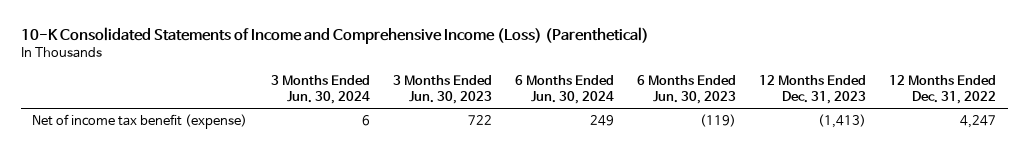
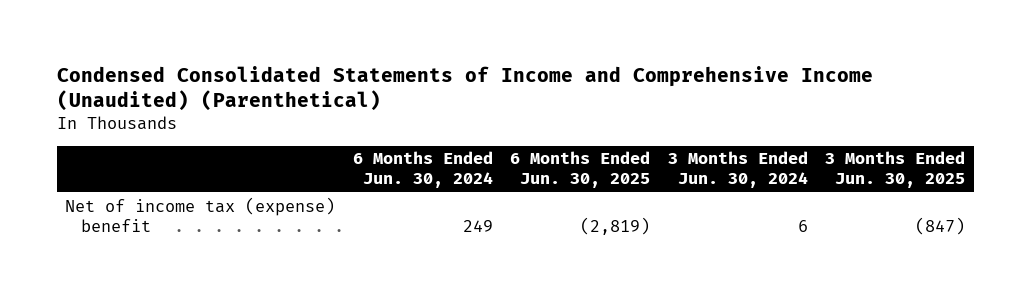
- 10-K Consolidated Statements of Income and Comprehensive Income (Loss) (Parenthetical)
+ Condensed Consolidated Statements of Income and Comprehensive Income (Unaudited) (Parenthetical)
- | 3 Months Ended Jun. 30, 2024 | 3 Months Ended Jun. 30, 2023 | 6 Months Ended Jun. 30, 2024 | 6 Months Ended Jun. 30, 2023 | 12 Months Ended Dec. 31, 2023 | 12 Months Ended Dec. 31, 2022
+ | 6 Months Ended Jun. 30, 2024 | 6 Months Ended Jun. 30, 2025 | 3 Months Ended Jun. 30, 2024 | 3 Months Ended Jun. 30, 2025
- Net of income tax benefit (expense) | 6 | 722 | 249 | (119) | (1,413) | 4,247
+ Net of income tax (expense) benefit | 249 | (2,819) | 6 | (847)

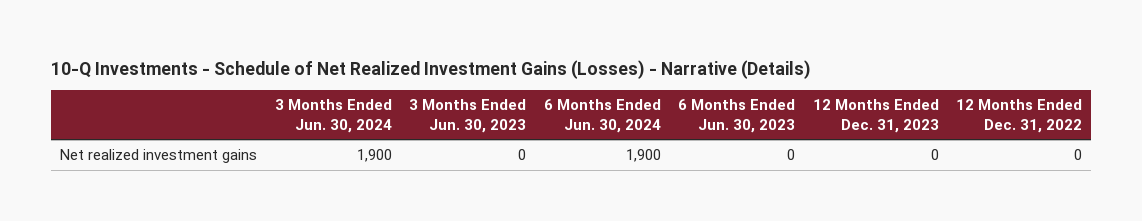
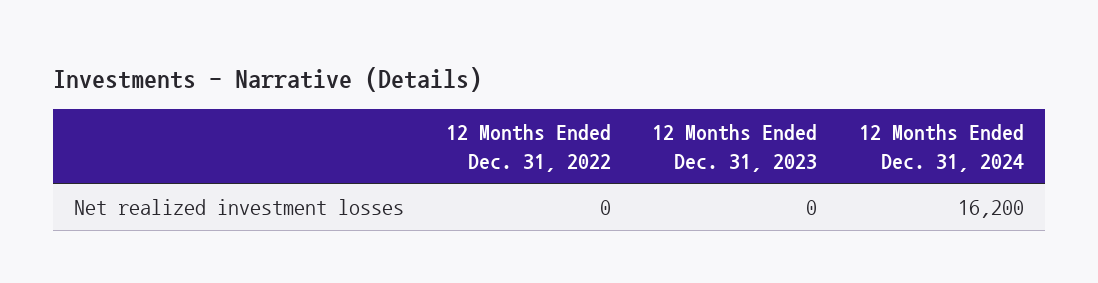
- 10-Q Investments - Schedule of Net Realized Investment Gains (Losses) - Narrative (Details)
+ Investments - Narrative (Details)
- | 3 Months Ended Jun. 30, 2024 | 3 Months Ended Jun. 30, 2023 | 6 Months Ended Jun. 30, 2024 | 6 Months Ended Jun. 30, 2023 | 12 Months Ended Dec. 31, 2023 | 12 Months Ended Dec. 31, 2022
+ | 12 Months Ended Dec. 31, 2022 | 12 Months Ended Dec. 31, 2023 | 12 Months Ended Dec. 31, 2024
- Net realized investment gains | 1,900 | 0 | 1,900 | 0 | 0 | 0
+ Net realized investment losses | 0 | 0 | 16,200

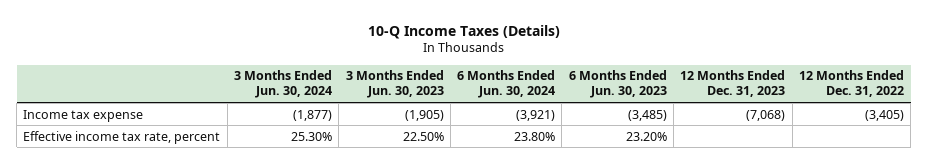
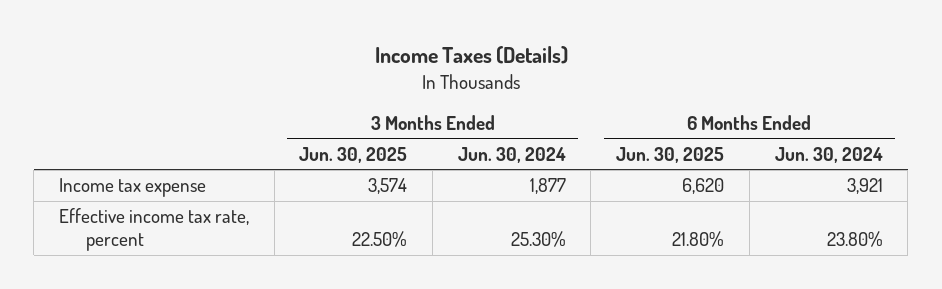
- 10-Q Income Taxes (Details)
+ Income Taxes (Details)
- | 3 Months Ended Jun. 30, 2024 | 3 Months Ended Jun. 30, 2023 | 6 Months Ended Jun. 30, 2024 | 6 Months Ended Jun. 30, 2023 | 12 Months Ended Dec. 31, 2023 | 12 Months Ended Dec. 31, 2022
+ | 3 Months Ended Jun. 30, 2025 | 3 Months Ended Jun. 30, 2024 | 6 Months Ended Jun. 30, 2025 | 6 Months Ended Jun. 30, 2024
- Income tax expense | (1,877) | (1,905) | (3,921) | (3,485) | (7,068) | (3,405)
+ Income tax expense | 3,574 | 1,877 | 6,620 | 3,921

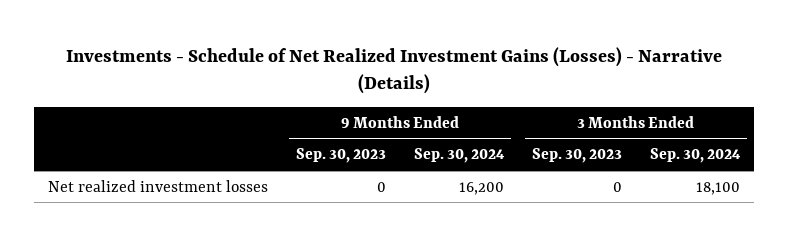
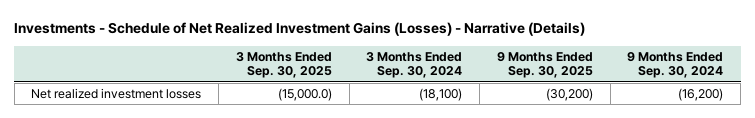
- | 9 Months Ended Sep. 30, 2023 | 9 Months Ended Sep. 30, 2024 | 3 Months Ended Sep. 30, 2023 | 3 Months Ended Sep. 30, 2024
+ | 3 Months Ended Sep. 30, 2025 | 3 Months Ended Sep. 30, 2024 | 9 Months Ended Sep. 30, 2025 | 9 Months Ended Sep. 30, 2024
- Net realized investment losses | 0 | 16,200 | 0 | 18,100
+ Net realized investment losses | (15,000.0) | (18,100) | (30,200) | (16,200)

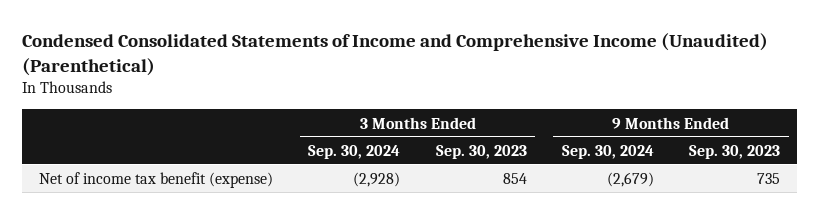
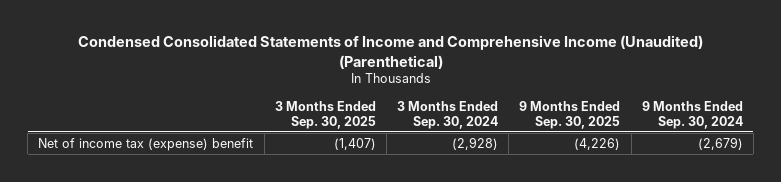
- | 3 Months Ended Sep. 30, 2024 | 3 Months Ended Sep. 30, 2023 | 9 Months Ended Sep. 30, 2024 | 9 Months Ended Sep. 30, 2023
+ | 3 Months Ended Sep. 30, 2025 | 3 Months Ended Sep. 30, 2024 | 9 Months Ended Sep. 30, 2025 | 9 Months Ended Sep. 30, 2024
- Net of income tax benefit (expense) | (2,928) | 854 | (2,679) | 735
+ Net of income tax (expense) benefit | (1,407) | (2,928) | (4,226) | (2,679)

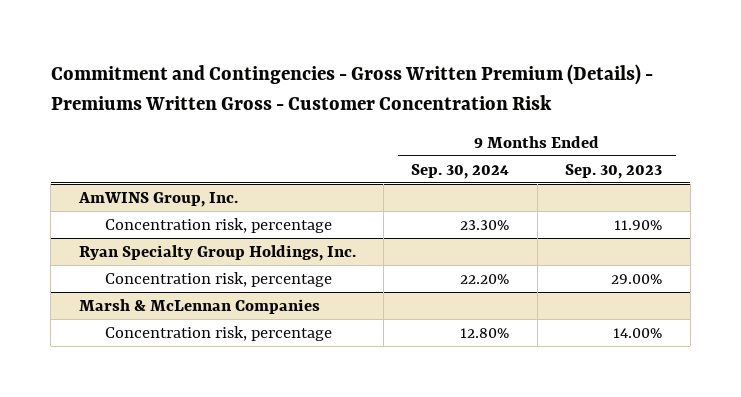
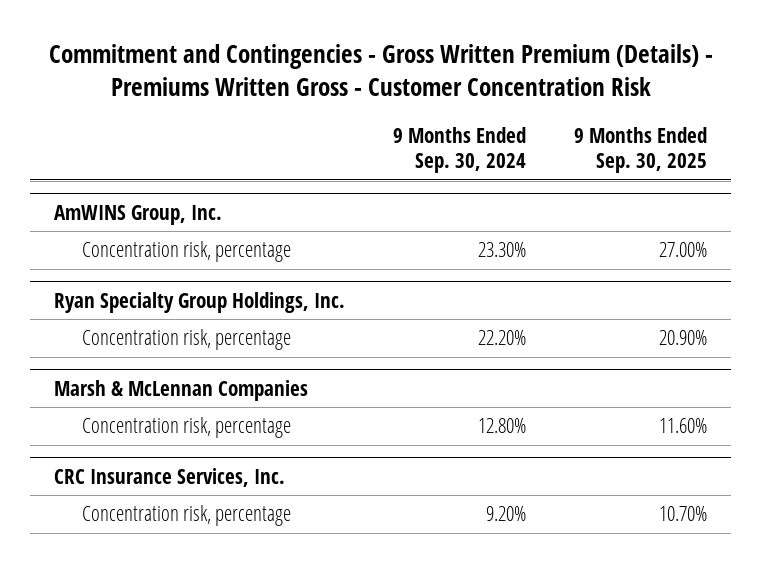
- | 9 Months Ended Sep. 30, 2024 | 9 Months Ended Sep. 30, 2023
+ | 9 Months Ended Sep. 30, 2024 | 9 Months Ended Sep. 30, 2025
+ CRC Insurance Services, Inc.
+ Concentration risk, percentage | 9.20% | 10.70%

